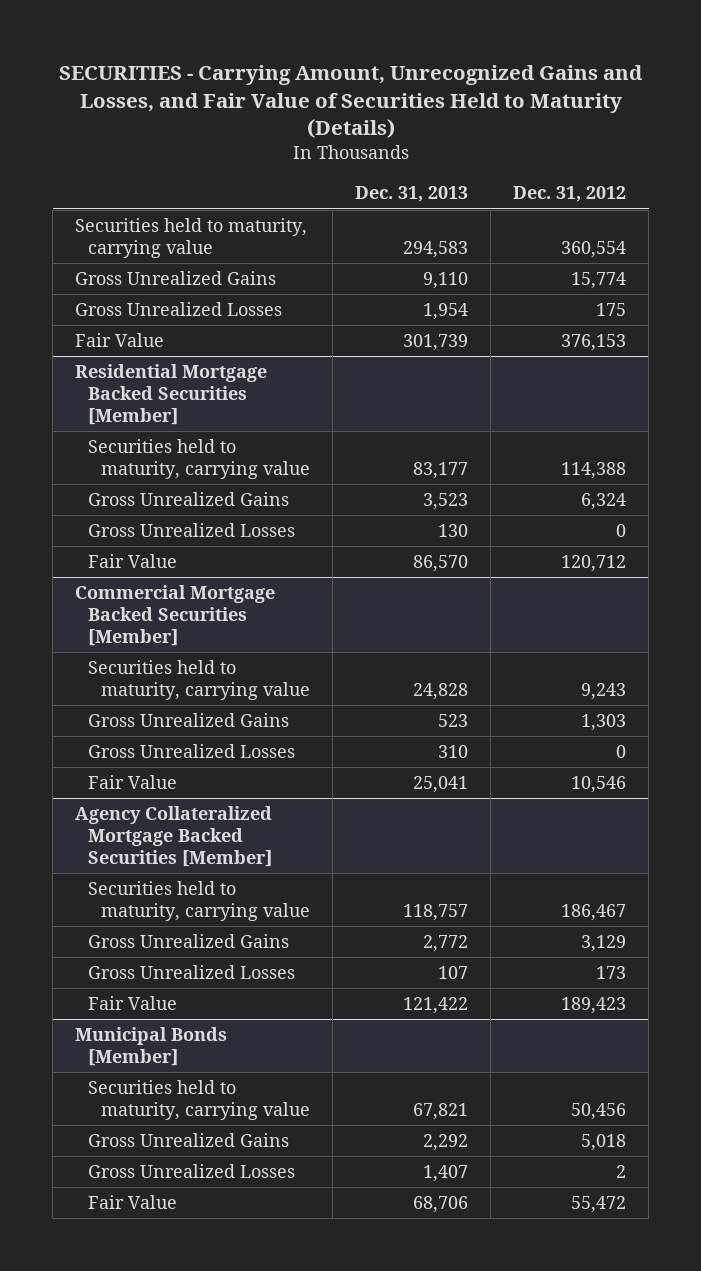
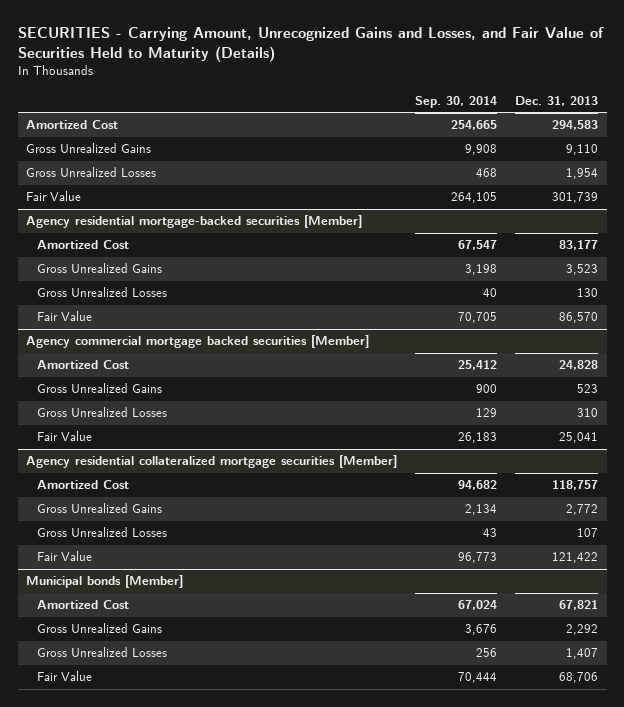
- | Dec. 31, 2013 | Dec. 31, 2012
+ | Sep. 30, 2014 | Dec. 31, 2013
- Securities held to maturity, carrying value | 294,583 | 360,554
+ Amortized Cost | 254,665 | 294,583
- Residential Mortgage Backed Securities [Member]
- Securities held to maturity, carrying value | 83,177 | 114,388
+ Agency residential mortgage-backed securities [Member]
+ Amortized Cost | 67,547 | 83,177
- Commercial Mortgage Backed Securities [Member]
- Securities held to maturity, carrying value | 24,828 | 9,243
+ Agency commercial mortgage backed securities [Member]
+ Amortized Cost | 25,412 | 24,828
- Agency Collateralized Mortgage Backed Securities [Member]
- Securities held to maturity, carrying value | 118,757 | 186,467
+ Agency residential collateralized mortgage securities [Member]
+ Amortized Cost | 94,682 | 118,757
- Municipal Bonds [Member]
- Securities held to maturity, carrying value | 67,821 | 50,456
+ Municipal bonds [Member]
+ Amortized Cost | 67,024 | 67,821

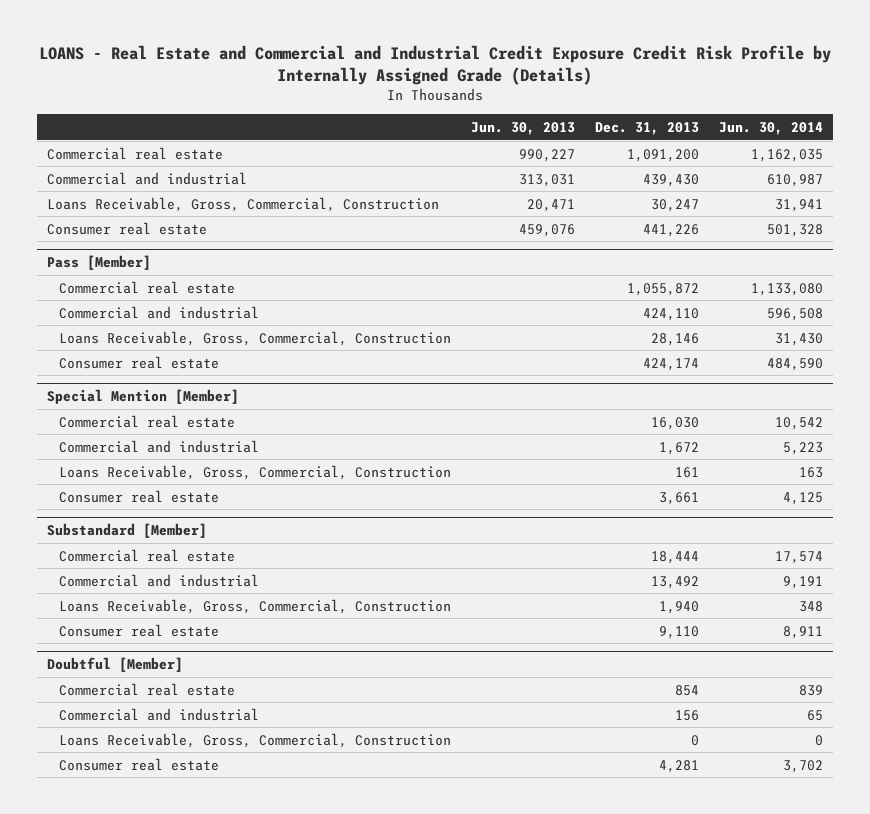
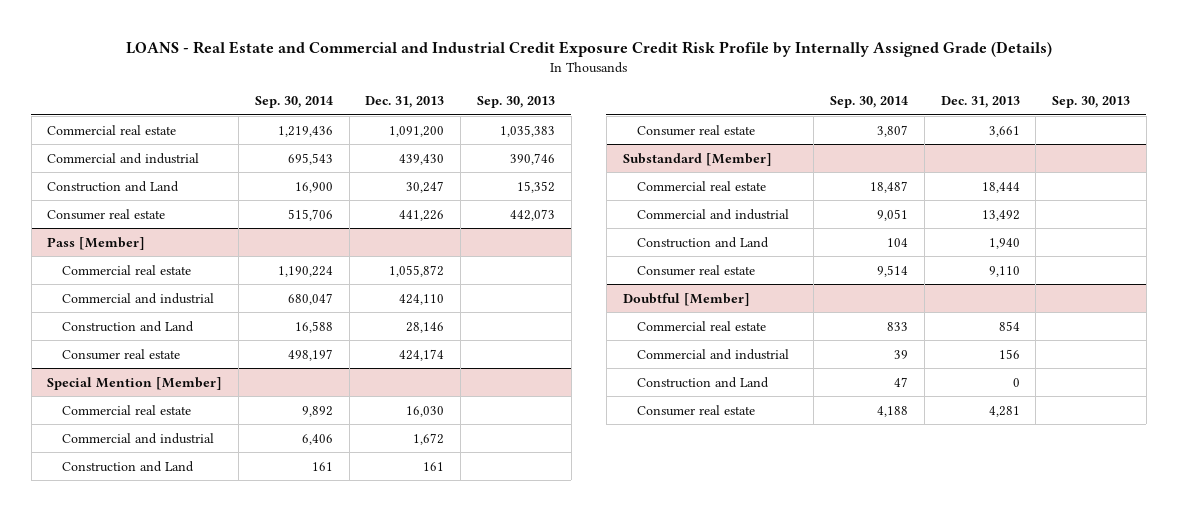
- | Jun. 30, 2013 | Dec. 31, 2013 | Jun. 30, 2014
+ | Sep. 30, 2014 | Dec. 31, 2013 | Sep. 30, 2013
- Loans Receivable, Gross, Commercial, Construction | 20,471 | 30,247 | 31,941
+ Construction and Land | 16,900 | 30,247 | 15,352
@ Pass [Member]
- Loans Receivable, Gross, Commercial, Construction | | 28,146 | 31,430
+ Construction and Land | 16,588 | 28,146 |
@ Special Mention [Member]
- Loans Receivable, Gross, Commercial, Construction | | 161 | 163
+ Construction and Land | 161 | 161 |
@ Substandard [Member]
- Loans Receivable, Gross, Commercial, Construction | | 1,940 | 348
+ Construction and Land | 104 | 1,940 |
@ Doubtful [Member]
- Loans Receivable, Gross, Commercial, Construction | | 0 | 0
+ Construction and Land | 47 | 0 |

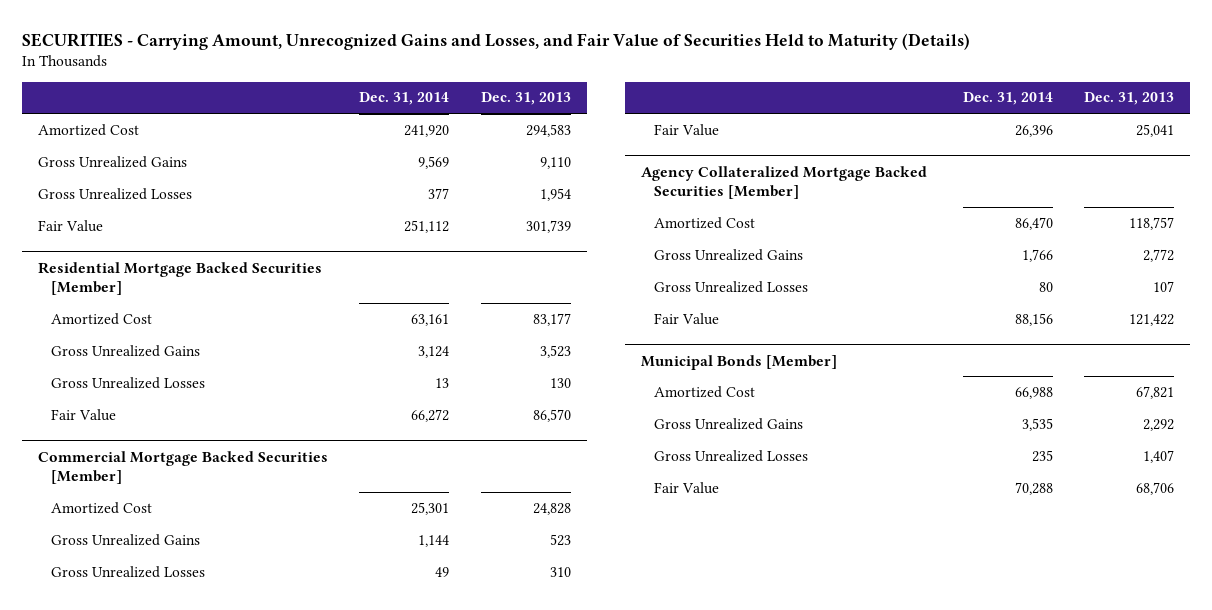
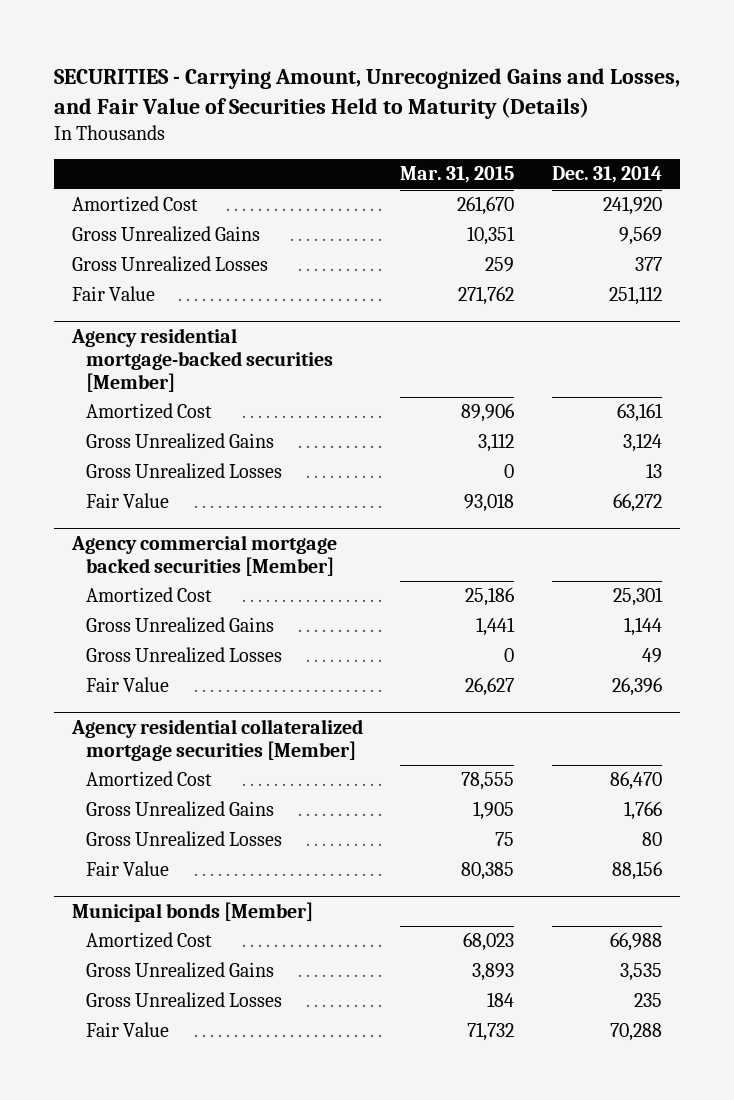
- | Dec. 31, 2014 | Dec. 31, 2013
+ | Mar. 31, 2015 | Dec. 31, 2014
- Residential Mortgage Backed Securities [Member]
+ Agency residential mortgage-backed securities [Member]
- Commercial Mortgage Backed Securities [Member]
+ Agency commercial mortgage backed securities [Member]
- Agency Collateralized Mortgage Backed Securities [Member]
+ Agency residential collateralized mortgage securities [Member]
- Municipal Bonds [Member]
+ Municipal bonds [Member]

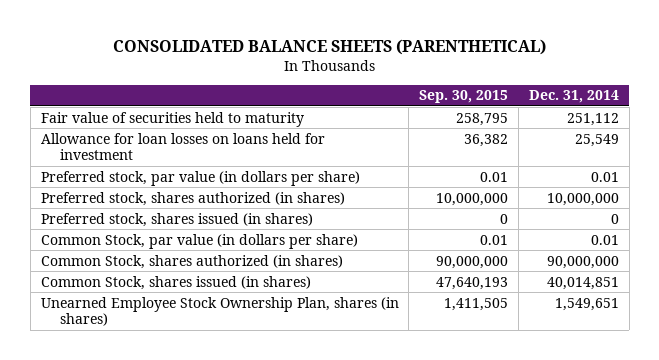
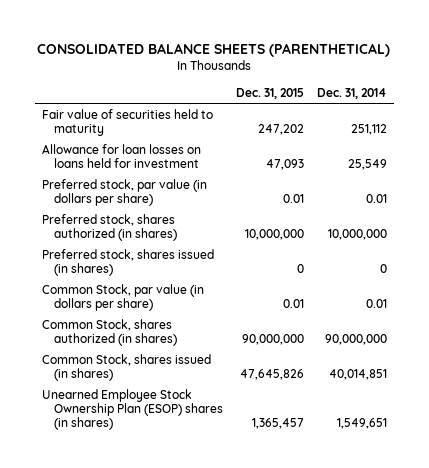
- | Sep. 30, 2015 | Dec. 31, 2014
+ | Dec. 31, 2015 | Dec. 31, 2014
- Unearned Employee Stock Ownership Plan, shares (in shares) | 1,411,505 | 1,549,651
+ Unearned Employee Stock Ownership Plan (ESOP) shares (in shares) | 1,365,457 | 1,549,651

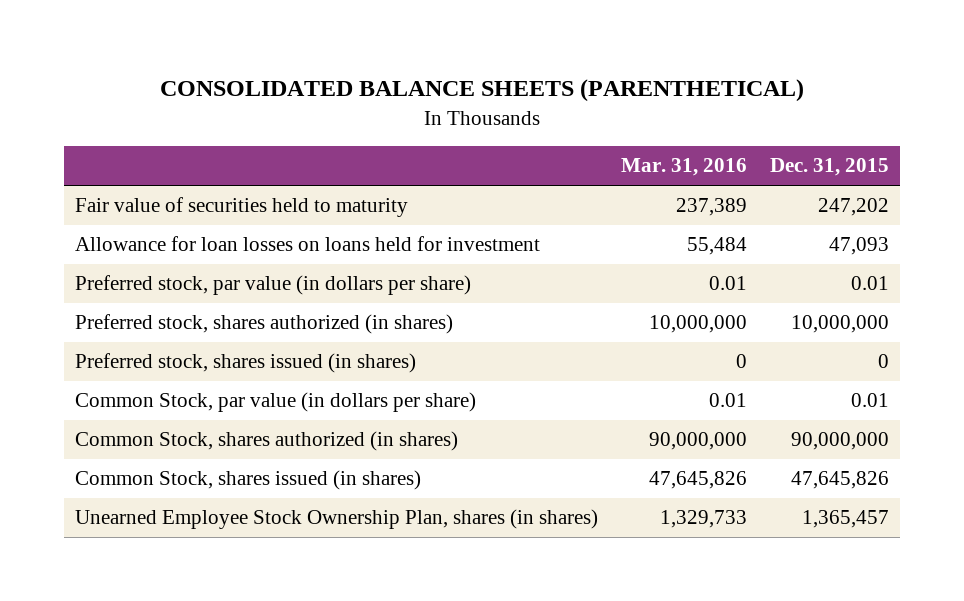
- | Dec. 31, 2015 | Dec. 31, 2014
+ | Mar. 31, 2016 | Dec. 31, 2015
- Unearned Employee Stock Ownership Plan (ESOP) shares (in shares) | 1,365,457 | 1,549,651
+ Unearned Employee Stock Ownership Plan, shares (in shares) | 1,329,733 | 1,365,457

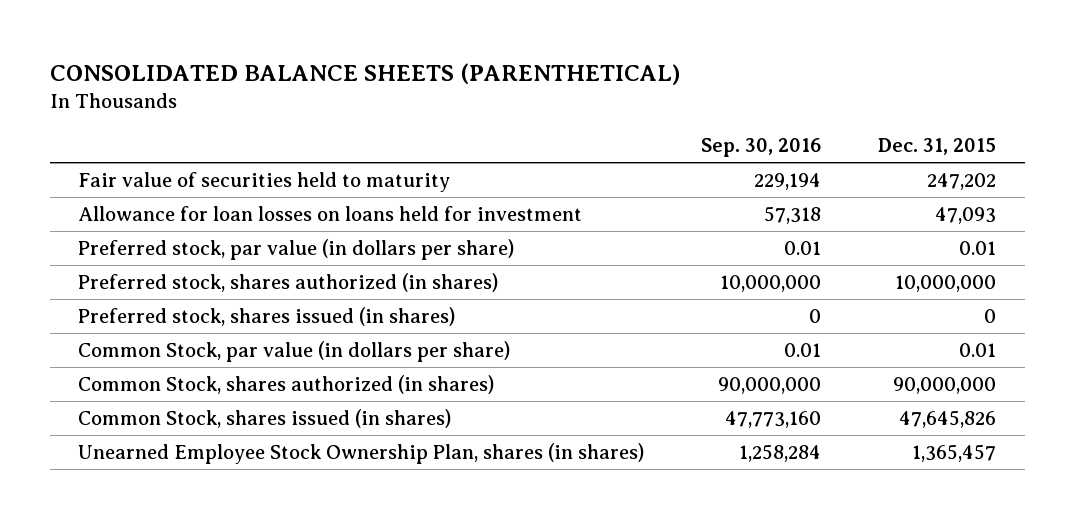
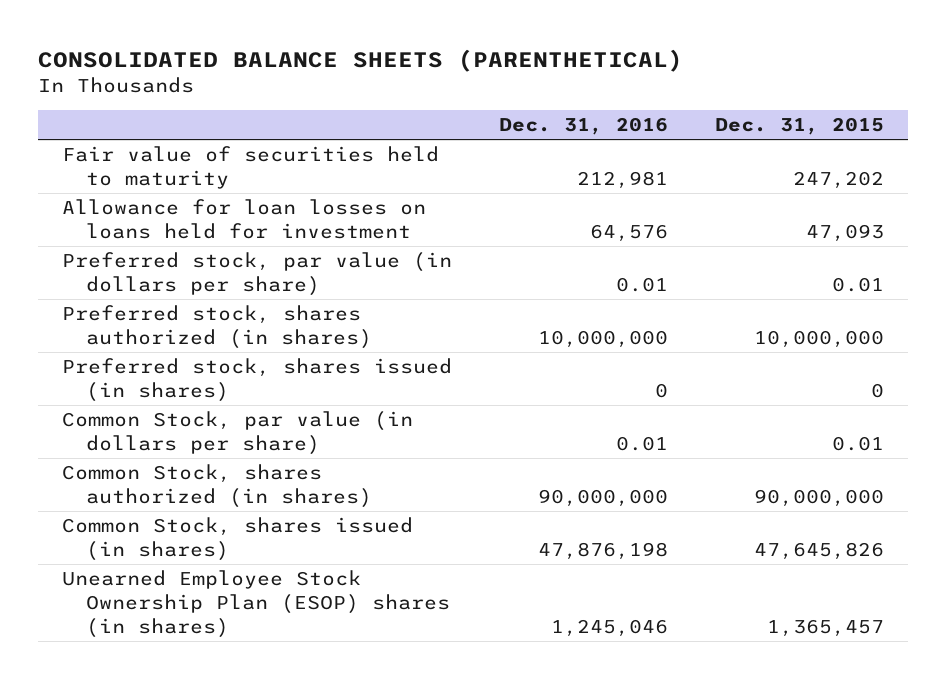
- | Sep. 30, 2016 | Dec. 31, 2015
+ | Dec. 31, 2016 | Dec. 31, 2015
- Unearned Employee Stock Ownership Plan, shares (in shares) | 1,258,284 | 1,365,457
+ Unearned Employee Stock Ownership Plan (ESOP) shares (in shares) | 1,245,046 | 1,365,457

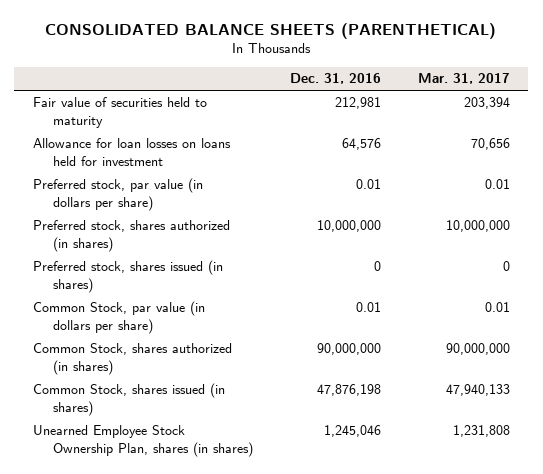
- | Dec. 31, 2016 | Dec. 31, 2015
+ | Dec. 31, 2016 | Mar. 31, 2017
- Unearned Employee Stock Ownership Plan (ESOP) shares (in shares) | 1,245,046 | 1,365,457
+ Unearned Employee Stock Ownership Plan, shares (in shares) | 1,245,046 | 1,231,808

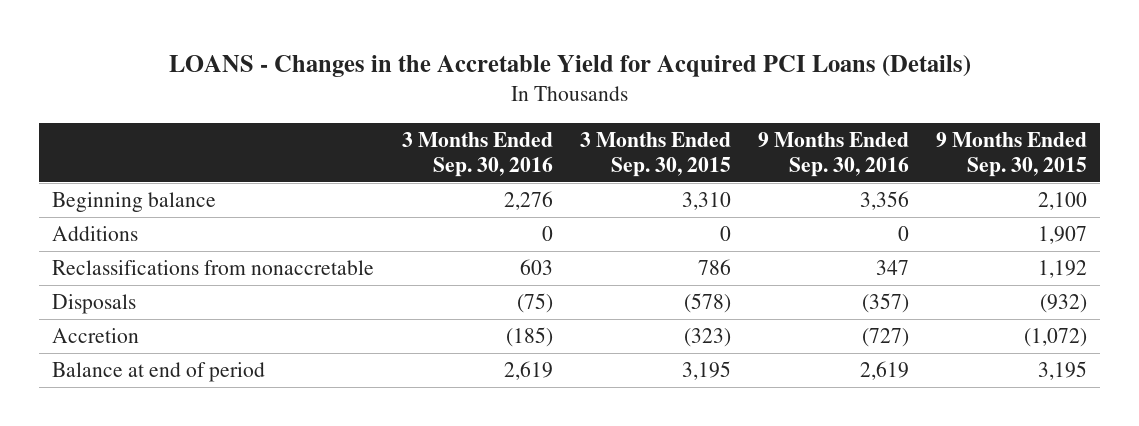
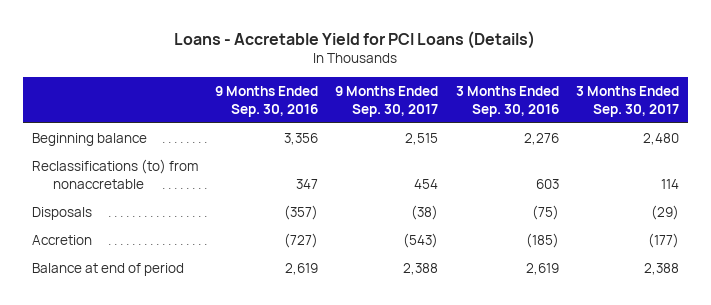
- LOANS - Changes in the Accretable Yield for Acquired PCI Loans (Details)
+ Loans - Accretable Yield for PCI Loans (Details)
- | 3 Months Ended Sep. 30, 2016 | 3 Months Ended Sep. 30, 2015 | 9 Months Ended Sep. 30, 2016 | 9 Months Ended Sep. 30, 2015
+ | 9 Months Ended Sep. 30, 2016 | 9 Months Ended Sep. 30, 2017 | 3 Months Ended Sep. 30, 2016 | 3 Months Ended Sep. 30, 2017
- Additions | 0 | 0 | 0 | 1,907
- Reclassifications from nonaccretable | 603 | 786 | 347 | 1,192
+ Reclassifications (to) from nonaccretable | 347 | 454 | 603 | 114

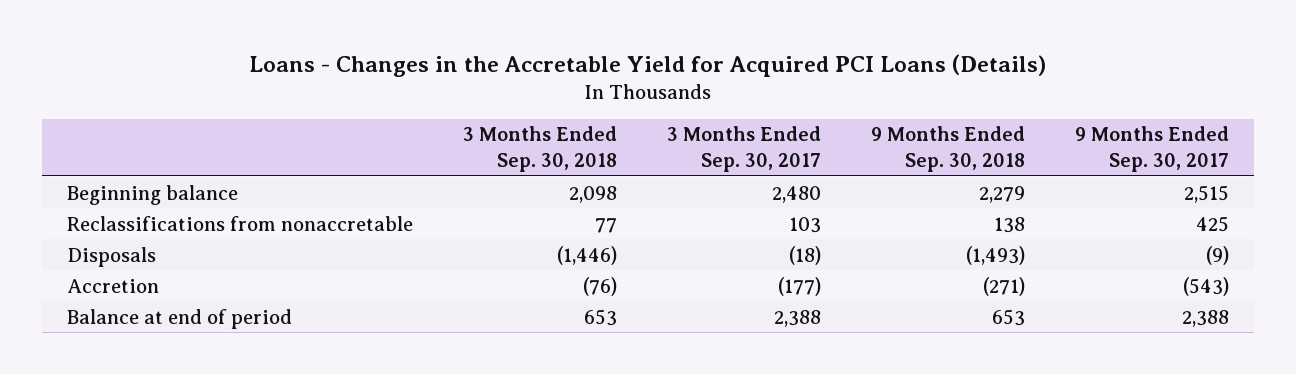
- Loans - Accretable Yield for PCI Loans (Details)
+ Loans - Changes in the Accretable Yield for Acquired PCI Loans (Details)
- | 9 Months Ended Sep. 30, 2016 | 9 Months Ended Sep. 30, 2017 | 3 Months Ended Sep. 30, 2016 | 3 Months Ended Sep. 30, 2017
+ | 3 Months Ended Sep. 30, 2018 | 3 Months Ended Sep. 30, 2017 | 9 Months Ended Sep. 30, 2018 | 9 Months Ended Sep. 30, 2017
- Reclassifications (to) from nonaccretable | 347 | 454 | 603 | 114
- Disposals | (357) | (38) | (75) | (29)
+ Reclassifications from nonaccretable | 77 | 103 | 138 | 425
+ Disposals | (1,446) | (18) | (1,493) | (9)

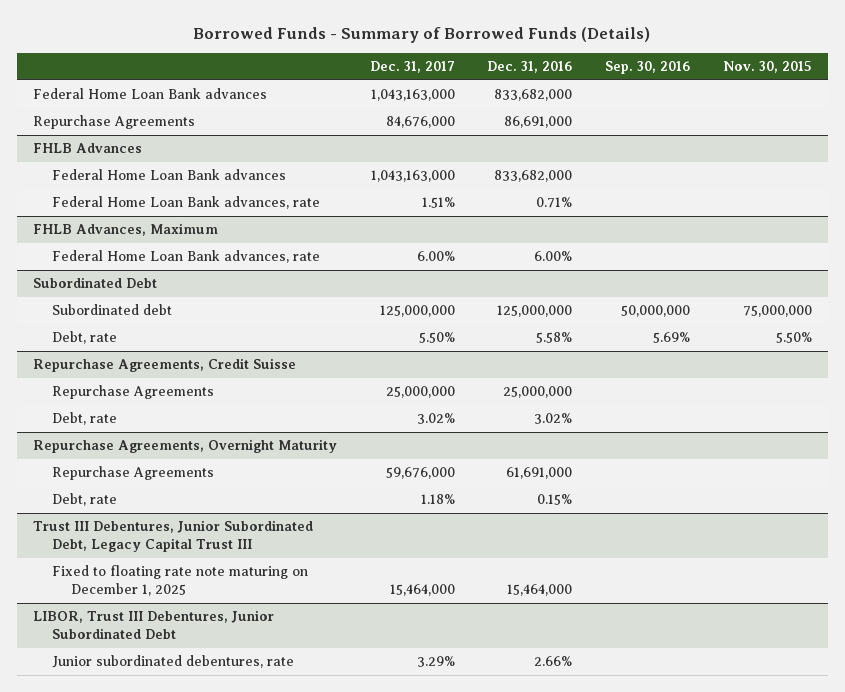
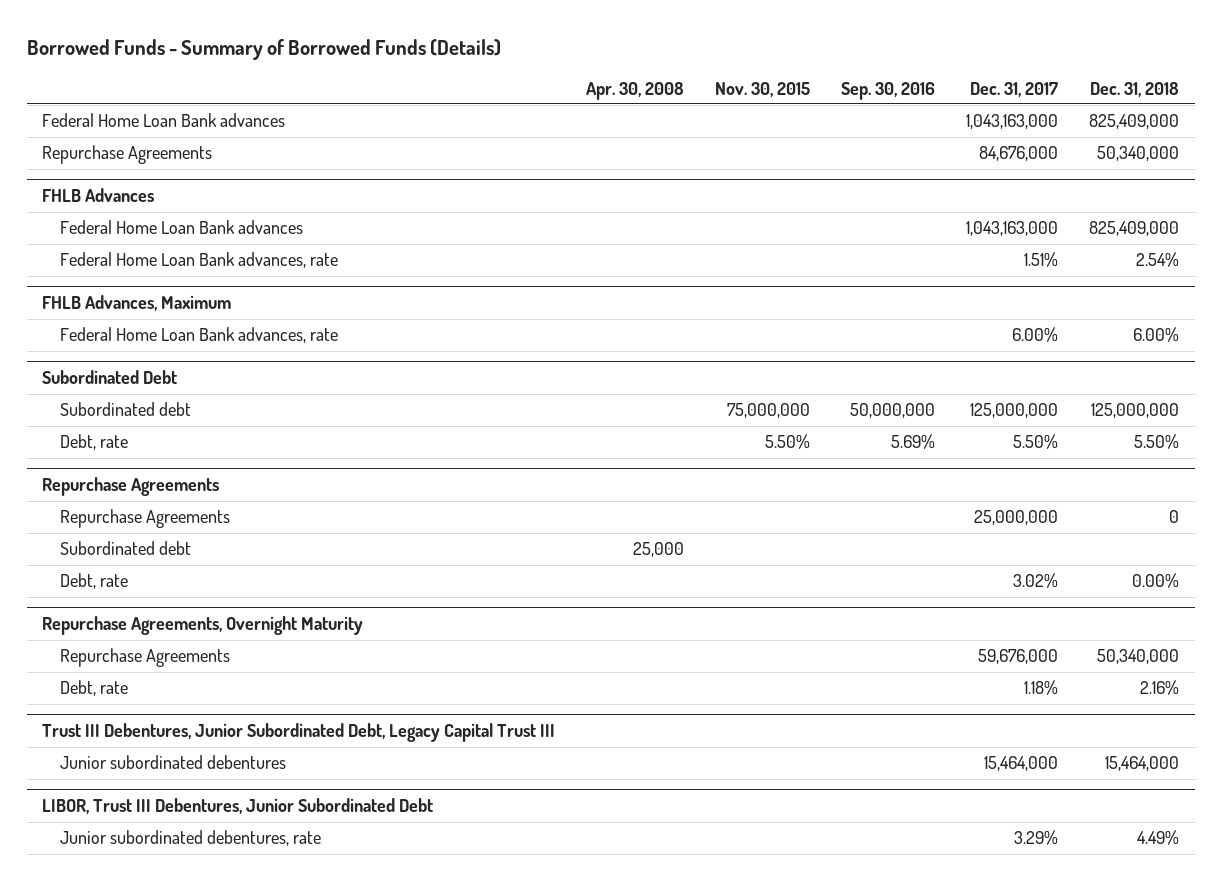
- | Dec. 31, 2017 | Dec. 31, 2016 | Sep. 30, 2016 | Nov. 30, 2015
+ | Apr. 30, 2008 | Nov. 30, 2015 | Sep. 30, 2016 | Dec. 31, 2017 | Dec. 31, 2018
- Repurchase Agreements, Credit Suisse
+ Repurchase Agreements
+ Subordinated debt | 25,000 | | | |
@ Trust III Debentures, Junior Subordinated Debt, Legacy Capital Trust III
- Fixed to floating rate note maturing on December 1, 2025 | 15,464,000 | 15,464,000 | |
+ Junior subordinated debentures | | | | 15,464,000 | 15,464,000

